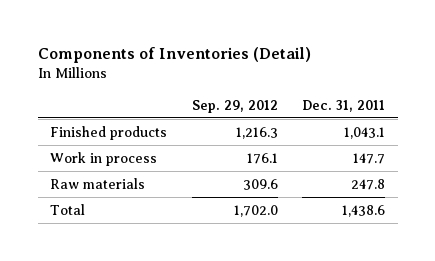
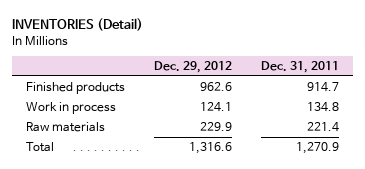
- Components of Inventories (Detail)
+ INVENTORIES (Detail)
- | Sep. 29, 2012 | Dec. 31, 2011
+ | Dec. 29, 2012 | Dec. 31, 2011
- Finished products | 1,216.3 | 1,043.1
- Work in process | 176.1 | 147.7
- Raw materials | 309.6 | 247.8
- Total | 1,702.0 | 1,438.6
+ Finished products | 962.6 | 914.7
+ Work in process | 124.1 | 134.8
+ Raw materials | 229.9 | 221.4
+ Total | 1,316.6 | 1,270.9

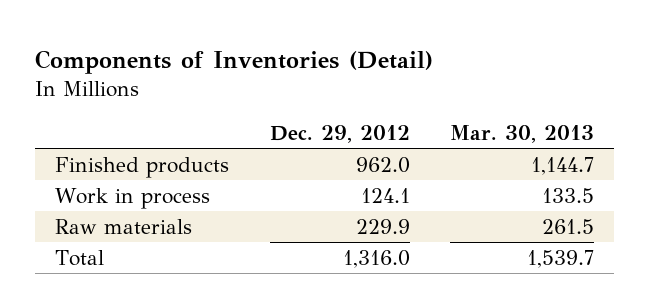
- INVENTORIES (Detail)
+ Components of Inventories (Detail)
- | Dec. 29, 2012 | Dec. 31, 2011
+ | Dec. 29, 2012 | Mar. 30, 2013
- Finished products | 962.6 | 914.7
+ Finished products | 962.0 | 1,144.7
- Total | 1,316.6 | 1,270.9
+ Total | 1,316.0 | 1,539.7

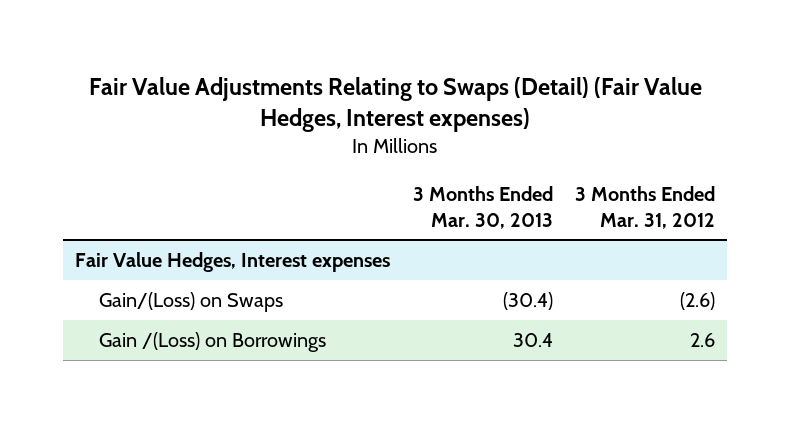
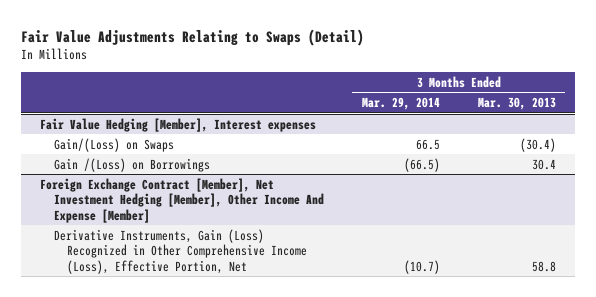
- Fair Value Adjustments Relating to Swaps (Detail) (Fair Value Hedges, Interest expenses)
+ Fair Value Adjustments Relating to Swaps (Detail)
- | 3 Months Ended Mar. 30, 2013 | 3 Months Ended Mar. 31, 2012
+ | 3 Months Ended Mar. 29, 2014 | 3 Months Ended Mar. 30, 2013
- Fair Value Hedges, Interest expenses
+ Fair Value Hedging [Member], Interest expenses
+ Foreign Exchange Contract [Member], Net Investment Hedging [Member], Other Income And Expense [Member]
+ Derivative Instruments, Gain (Loss) Recognized in Other Comprehensive Income (Loss), Effective Portion, Net | (10.7) | 58.8

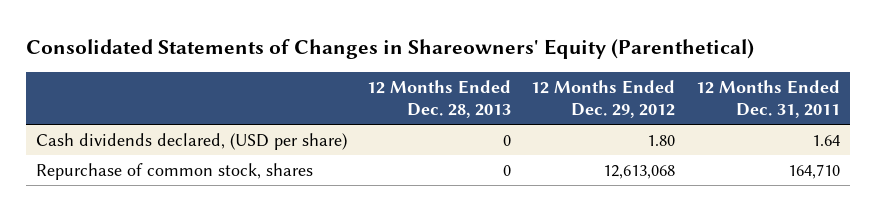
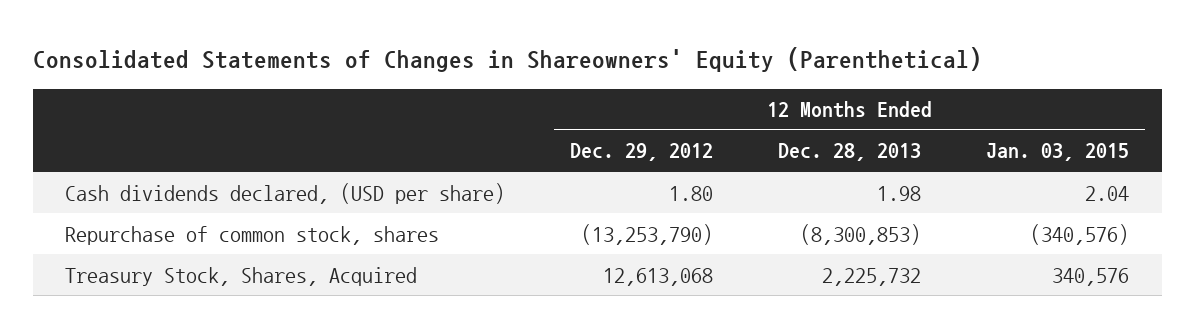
- | 12 Months Ended Dec. 28, 2013 | 12 Months Ended Dec. 29, 2012 | 12 Months Ended Dec. 31, 2011
+ | 12 Months Ended Dec. 29, 2012 | 12 Months Ended Dec. 28, 2013 | 12 Months Ended Jan. 03, 2015
- Cash dividends declared, (USD per share) | 0 | 1.80 | 1.64
- Repurchase of common stock, shares | 0 | 12,613,068 | 164,710
+ Cash dividends declared, (USD per share) | 1.80 | 1.98 | 2.04
+ Repurchase of common stock, shares | (13,253,790) | (8,300,853) | (340,576)
+ Treasury Stock, Shares, Acquired | 12,613,068 | 2,225,732 | 340,576

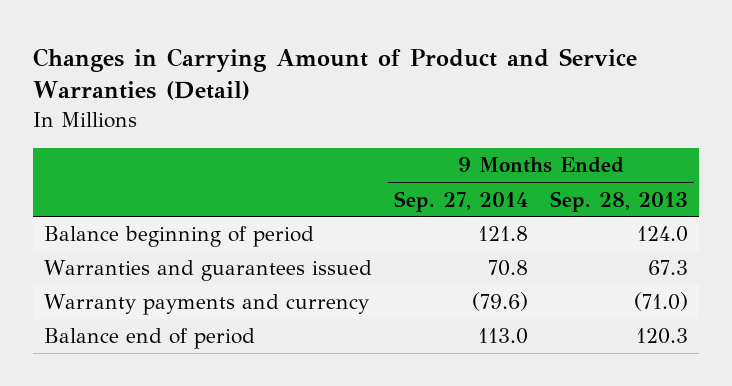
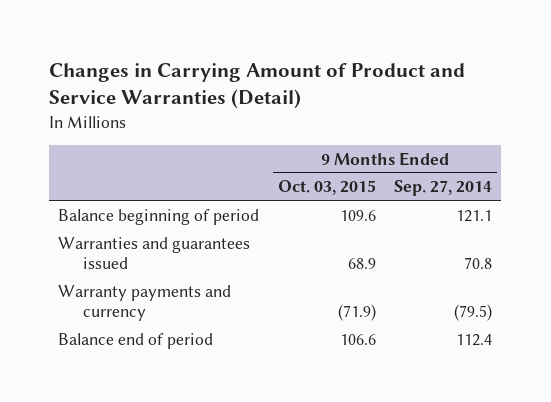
- | 9 Months Ended Sep. 27, 2014 | 9 Months Ended Sep. 28, 2013
+ | 9 Months Ended Oct. 03, 2015 | 9 Months Ended Sep. 27, 2014
- Balance beginning of period | 121.8 | 124.0
+ Balance beginning of period | 109.6 | 121.1
- Warranty payments and currency | (79.6) | (71.0)
- Balance end of period | 113.0 | 120.3
+ Warranty payments and currency | (71.9) | (79.5)
+ Balance end of period | 106.6 | 112.4

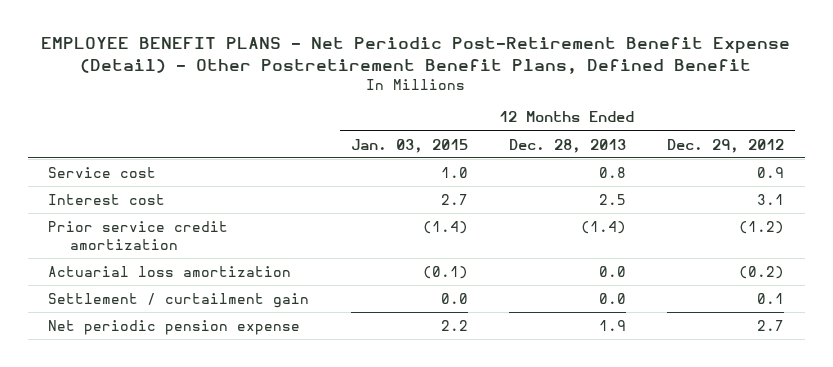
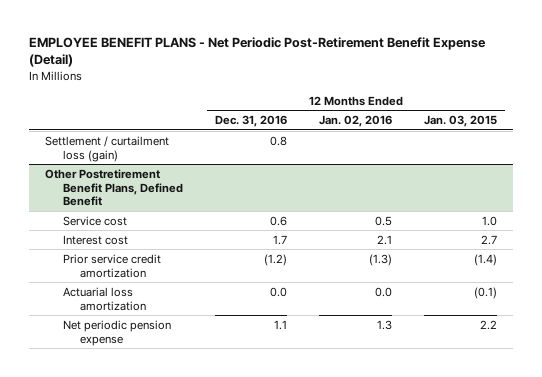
- EMPLOYEE BENEFIT PLANS - Net Periodic Post-Retirement Benefit Expense (Detail) - Other Postretirement Benefit Plans, Defined Benefit
+ EMPLOYEE BENEFIT PLANS - Net Periodic Post-Retirement Benefit Expense (Detail)
- | 12 Months Ended Jan. 03, 2015 | 12 Months Ended Dec. 28, 2013 | 12 Months Ended Dec. 29, 2012
+ | 12 Months Ended Dec. 31, 2016 | 12 Months Ended Jan. 02, 2016 | 12 Months Ended Jan. 03, 2015
+ Settlement / curtailment loss (gain) | 0.8 | |
+ Other Postretirement Benefit Plans, Defined Benefit
- Settlement / curtailment gain | 0.0 | 0.0 | 0.1

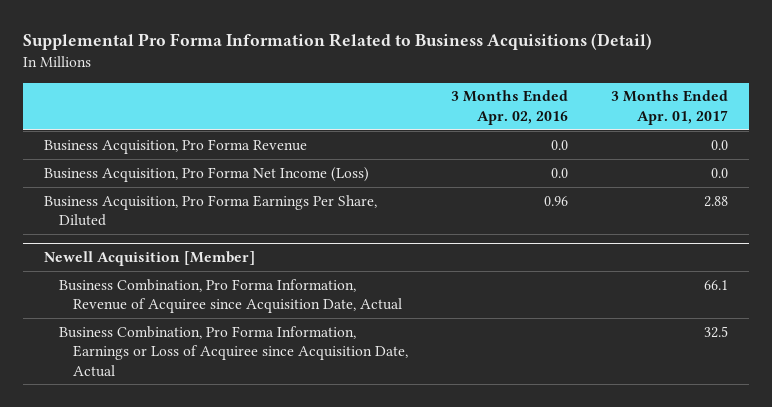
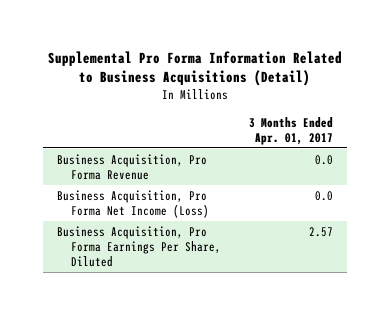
- | 3 Months Ended Apr. 02, 2016 | 3 Months Ended Apr. 01, 2017
+ | 3 Months Ended Apr. 01, 2017
- Business Acquisition, Pro Forma Earnings Per Share, Diluted | 0.96 | 2.88
- Newell Acquisition [Member]
- Business Combination, Pro Forma Information, Revenue of Acquiree since Acquisition Date, Actual | | 66.1
- Business Combination, Pro Forma Information, Earnings or Loss of Acquiree since Acquisition Date, Actual | | 32.5
+ Business Acquisition, Pro Forma Earnings Per Share, Diluted | 2.57

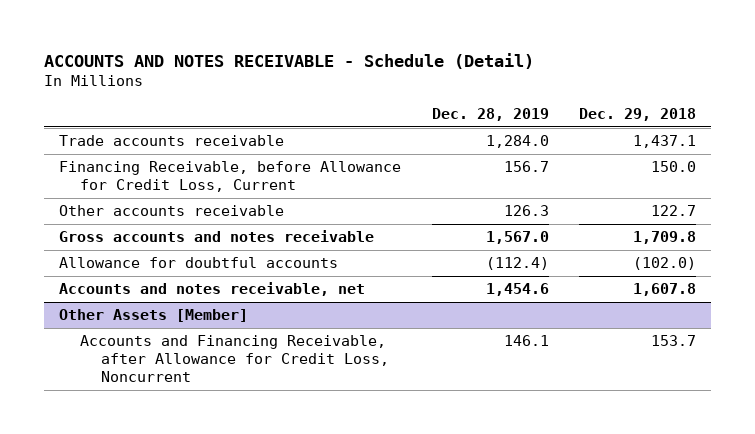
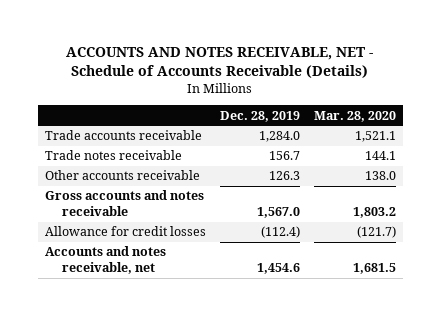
- ACCOUNTS AND NOTES RECEIVABLE - Schedule (Detail)
+ ACCOUNTS AND NOTES RECEIVABLE, NET - Schedule of Accounts Receivable (Details)
- | Dec. 28, 2019 | Dec. 29, 2018
+ | Dec. 28, 2019 | Mar. 28, 2020
- Financing Receivable, before Allowance for Credit Loss, Current | 156.7 | 150.0
+ Trade notes receivable | 156.7 | 144.1
- Allowance for doubtful accounts | (112.4) | (102.0)
+ Allowance for credit losses | (112.4) | (121.7)
- Other Assets [Member]
- Accounts and Financing Receivable, after Allowance for Credit Loss, Noncurrent | 146.1 | 153.7

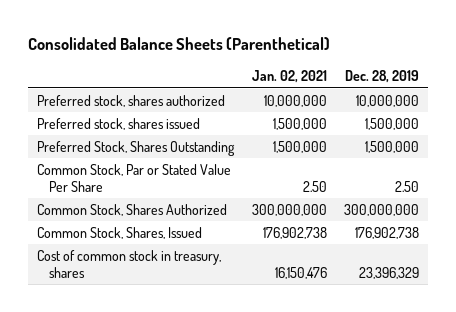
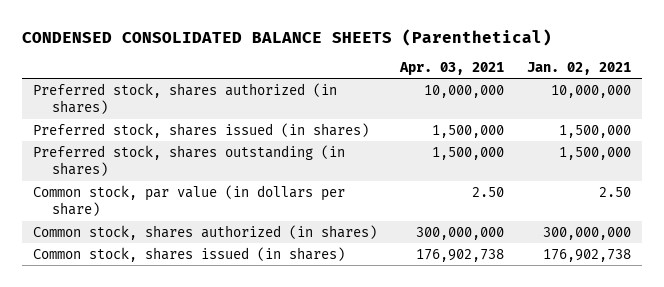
- Consolidated Balance Sheets (Parenthetical)
+ CONDENSED CONSOLIDATED BALANCE SHEETS (Parenthetical)
- | Jan. 02, 2021 | Dec. 28, 2019
+ | Apr. 03, 2021 | Jan. 02, 2021
- Preferred stock, shares authorized | 10,000,000 | 10,000,000
- Preferred stock, shares issued | 1,500,000 | 1,500,000
- Preferred Stock, Shares Outstanding | 1,500,000 | 1,500,000
- Common Stock, Par or Stated Value Per Share | 2.50 | 2.50
- Common Stock, Shares Authorized | 300,000,000 | 300,000,000
- Common Stock, Shares, Issued | 176,902,738 | 176,902,738
- Cost of common stock in treasury, shares | 16,150,476 | 23,396,329
+ Preferred stock, shares authorized (in shares) | 10,000,000 | 10,000,000
+ Preferred stock, shares issued (in shares) | 1,500,000 | 1,500,000
+ Preferred stock, shares outstanding (in shares) | 1,500,000 | 1,500,000
+ Common stock, par value (in dollars per share) | 2.50 | 2.50
+ Common stock, shares authorized (in shares) | 300,000,000 | 300,000,000
+ Common stock, shares issued (in shares) | 176,902,738 | 176,902,738

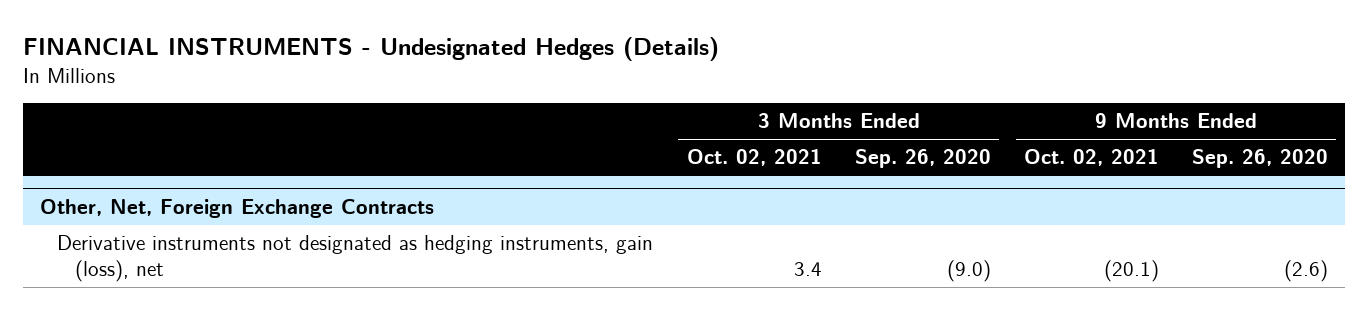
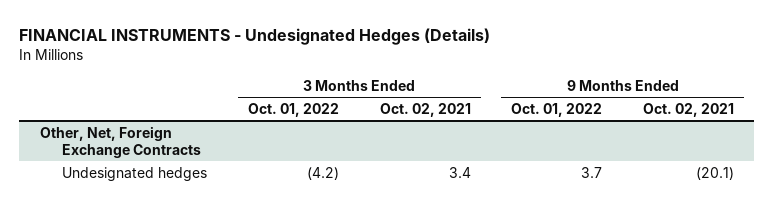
- | 3 Months Ended Oct. 02, 2021 | 3 Months Ended Sep. 26, 2020 | 9 Months Ended Oct. 02, 2021 | 9 Months Ended Sep. 26, 2020
+ | 3 Months Ended Oct. 01, 2022 | 3 Months Ended Oct. 02, 2021 | 9 Months Ended Oct. 01, 2022 | 9 Months Ended Oct. 02, 2021
@ Other, Net, Foreign Exchange Contracts
- Derivative instruments not designated as hedging instruments, gain (loss), net | 3.4 | (9.0) | (20.1) | (2.6)
+ Undesignated hedges | (4.2) | 3.4 | 3.7 | (20.1)

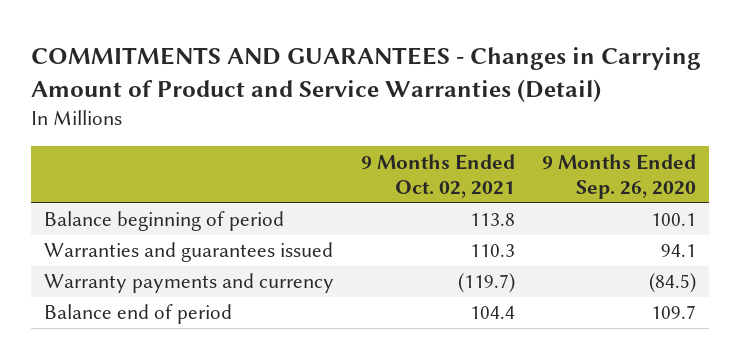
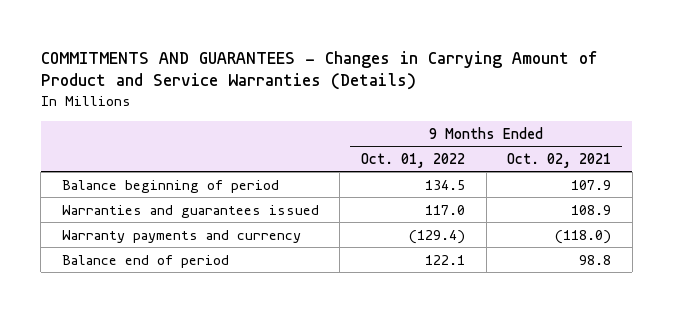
- COMMITMENTS AND GUARANTEES - Changes in Carrying Amount of Product and Service Warranties (Detail)
+ COMMITMENTS AND GUARANTEES - Changes in Carrying Amount of Product and Service Warranties (Details)
- | 9 Months Ended Oct. 02, 2021 | 9 Months Ended Sep. 26, 2020
+ | 9 Months Ended Oct. 01, 2022 | 9 Months Ended Oct. 02, 2021
- Balance beginning of period | 113.8 | 100.1
- Warranties and guarantees issued | 110.3 | 94.1
- Warranty payments and currency | (119.7) | (84.5)
- Balance end of period | 104.4 | 109.7
+ Balance beginning of period | 134.5 | 107.9
+ Warranties and guarantees issued | 117.0 | 108.9
+ Warranty payments and currency | (129.4) | (118.0)
+ Balance end of period | 122.1 | 98.8

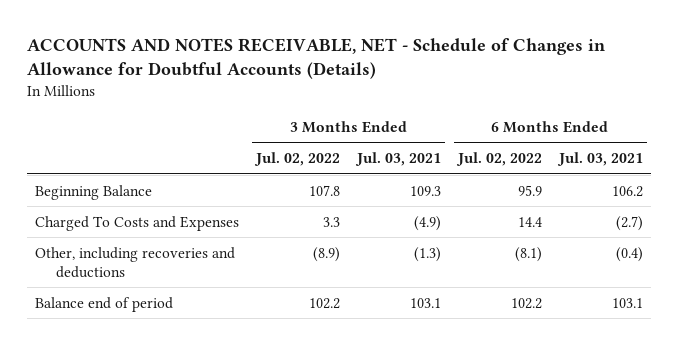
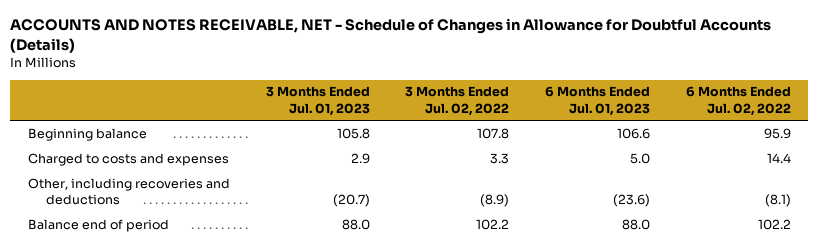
- | 3 Months Ended Jul. 02, 2022 | 3 Months Ended Jul. 03, 2021 | 6 Months Ended Jul. 02, 2022 | 6 Months Ended Jul. 03, 2021
+ | 3 Months Ended Jul. 01, 2023 | 3 Months Ended Jul. 02, 2022 | 6 Months Ended Jul. 01, 2023 | 6 Months Ended Jul. 02, 2022
- Beginning Balance | 107.8 | 109.3 | 95.9 | 106.2
- Charged To Costs and Expenses | 3.3 | (4.9) | 14.4 | (2.7)
+ Beginning balance | 105.8 | 107.8 | 106.6 | 95.9
+ Charged to costs and expenses | 2.9 | 3.3 | 5.0 | 14.4

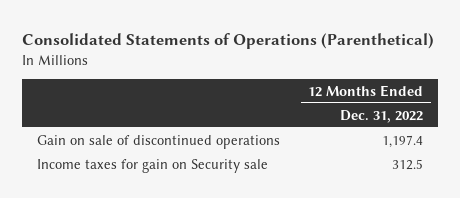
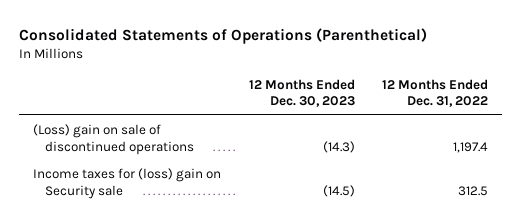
- | 12 Months Ended Dec. 31, 2022
+ | 12 Months Ended Dec. 30, 2023 | 12 Months Ended Dec. 31, 2022
- Gain on sale of discontinued operations | 1,197.4
- Income taxes for gain on Security sale | 312.5
+ (Loss) gain on sale of discontinued operations | (14.3) | 1,197.4
+ Income taxes for (loss) gain on Security sale | (14.5) | 312.5

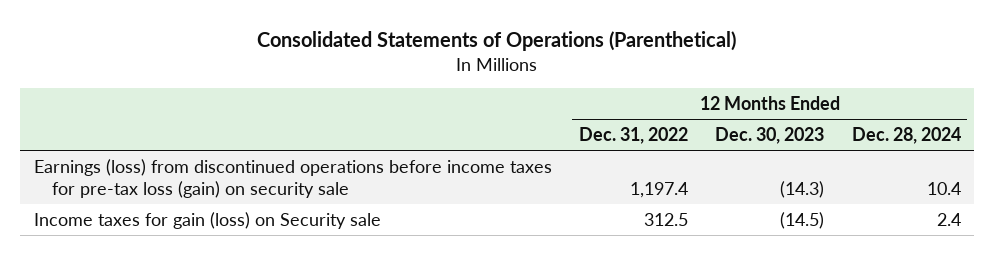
- | 12 Months Ended Dec. 30, 2023 | 12 Months Ended Dec. 31, 2022
+ | 12 Months Ended Dec. 31, 2022 | 12 Months Ended Dec. 30, 2023 | 12 Months Ended Dec. 28, 2024
- (Loss) gain on sale of discontinued operations | (14.3) | 1,197.4
- Income taxes for (loss) gain on Security sale | (14.5) | 312.5
+ Earnings (loss) from discontinued operations before income taxes for pre-tax loss (gain) on security sale | 1,197.4 | (14.3) | 10.4
+ Income taxes for gain (loss) on Security sale | 312.5 | (14.5) | 2.4

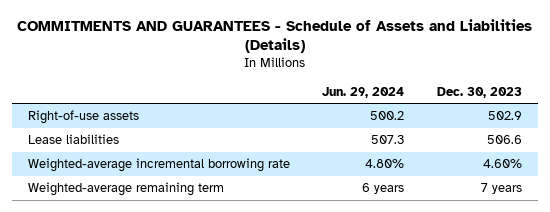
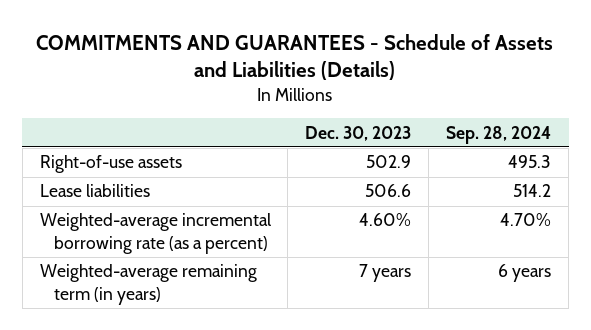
- | Jun. 29, 2024 | Dec. 30, 2023
+ | Dec. 30, 2023 | Sep. 28, 2024
- Weighted-average incremental borrowing rate | 4.80% | 4.60%
- Weighted-average remaining term | 6 years | 7 years
+ Weighted-average incremental borrowing rate (as a percent) | 4.60% | 4.70%
+ Weighted-average remaining term (in years) | 7 years | 6 years

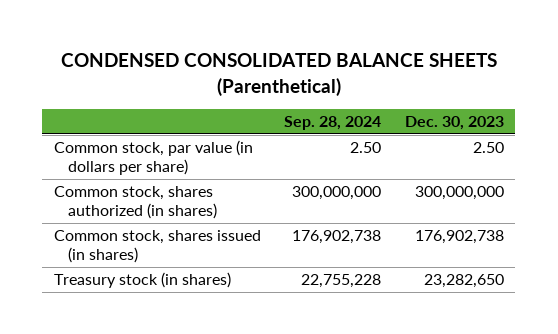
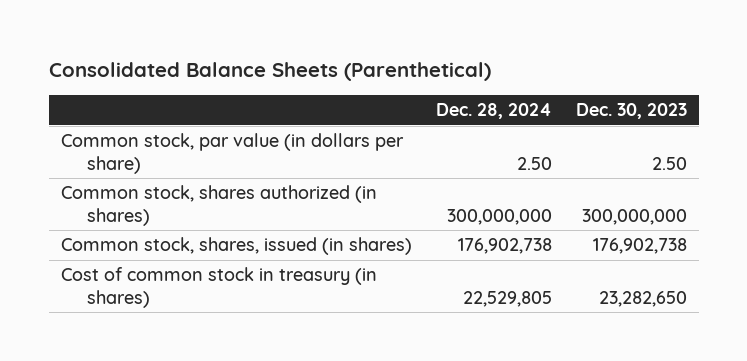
- CONDENSED CONSOLIDATED BALANCE SHEETS (Parenthetical)
+ Consolidated Balance Sheets (Parenthetical)
- | Sep. 28, 2024 | Dec. 30, 2023
+ | Dec. 28, 2024 | Dec. 30, 2023
- Common stock, shares issued (in shares) | 176,902,738 | 176,902,738
- Treasury stock (in shares) | 22,755,228 | 23,282,650
+ Common stock, shares, issued (in shares) | 176,902,738 | 176,902,738
+ Cost of common stock in treasury (in shares) | 22,529,805 | 23,282,650

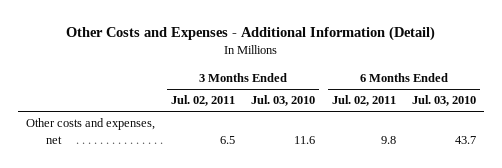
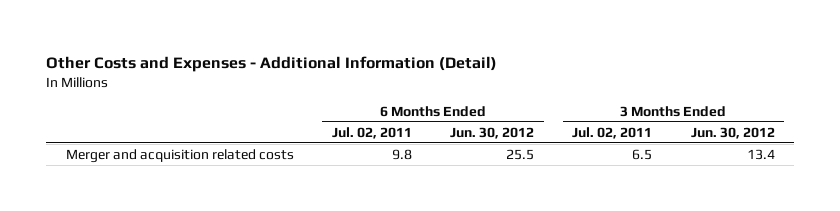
- | 3 Months Ended Jul. 02, 2011 | 3 Months Ended Jul. 03, 2010 | 6 Months Ended Jul. 02, 2011 | 6 Months Ended Jul. 03, 2010
+ | 6 Months Ended Jul. 02, 2011 | 6 Months Ended Jun. 30, 2012 | 3 Months Ended Jul. 02, 2011 | 3 Months Ended Jun. 30, 2012
- Other costs and expenses, net | 6.5 | 11.6 | 9.8 | 43.7
+ Merger and acquisition related costs | 9.8 | 25.5 | 6.5 | 13.4

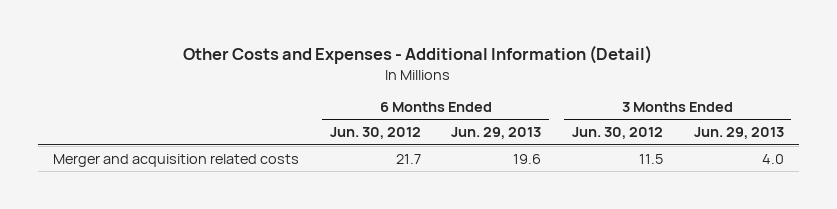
- | 6 Months Ended Jul. 02, 2011 | 6 Months Ended Jun. 30, 2012 | 3 Months Ended Jul. 02, 2011 | 3 Months Ended Jun. 30, 2012
+ | 6 Months Ended Jun. 30, 2012 | 6 Months Ended Jun. 29, 2013 | 3 Months Ended Jun. 30, 2012 | 3 Months Ended Jun. 29, 2013
- Merger and acquisition related costs | 9.8 | 25.5 | 6.5 | 13.4
+ Merger and acquisition related costs | 21.7 | 19.6 | 11.5 | 4.0

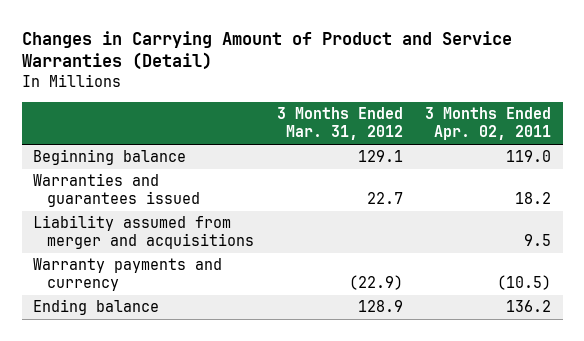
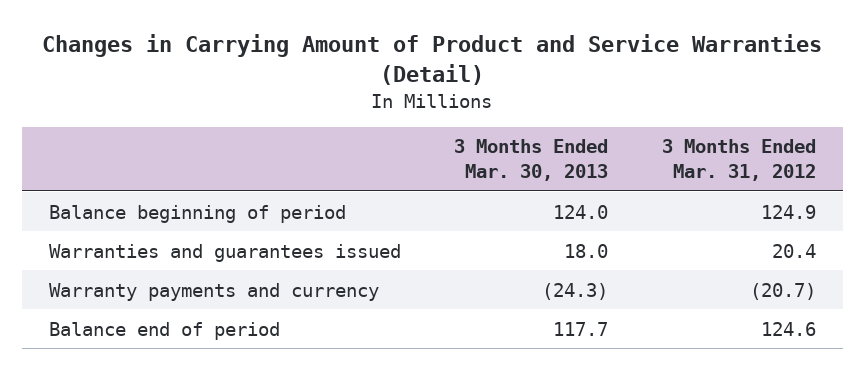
- | 3 Months Ended Mar. 31, 2012 | 3 Months Ended Apr. 02, 2011
+ | 3 Months Ended Mar. 30, 2013 | 3 Months Ended Mar. 31, 2012
- Beginning balance | 129.1 | 119.0
- Warranties and guarantees issued | 22.7 | 18.2
- Liability assumed from merger and acquisitions | | 9.5
- Warranty payments and currency | (22.9) | (10.5)
- Ending balance | 128.9 | 136.2
+ Balance beginning of period | 124.0 | 124.9
+ Warranties and guarantees issued | 18.0 | 20.4
+ Warranty payments and currency | (24.3) | (20.7)
+ Balance end of period | 117.7 | 124.6

